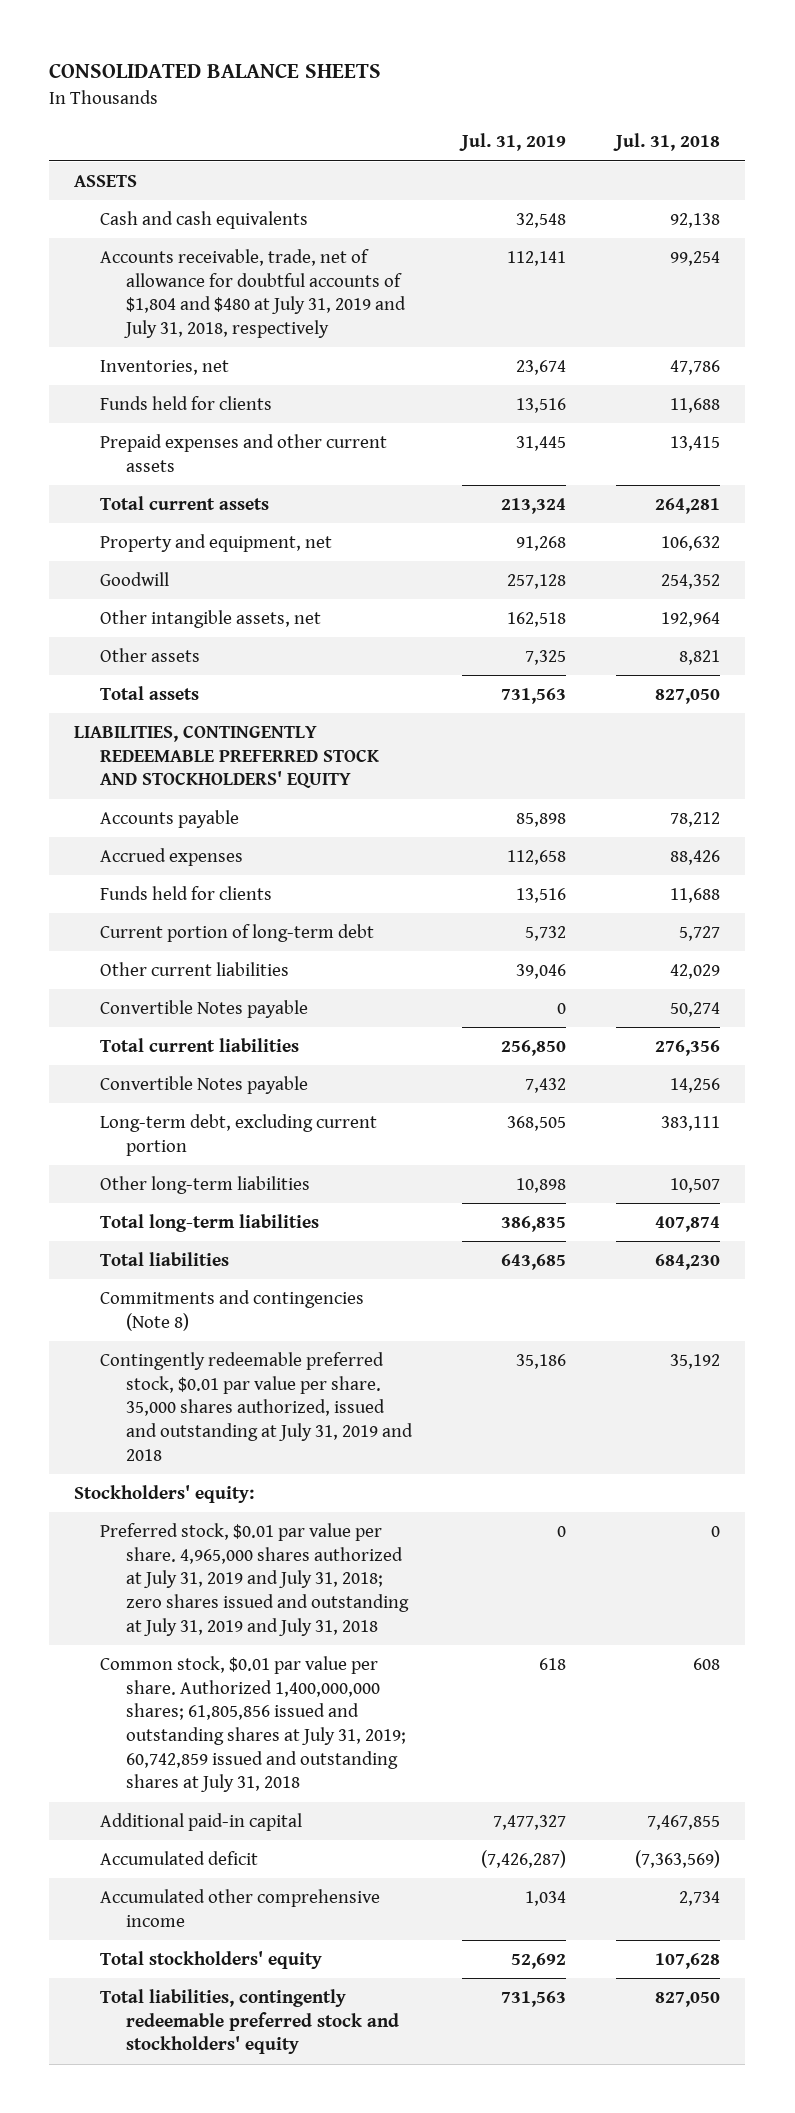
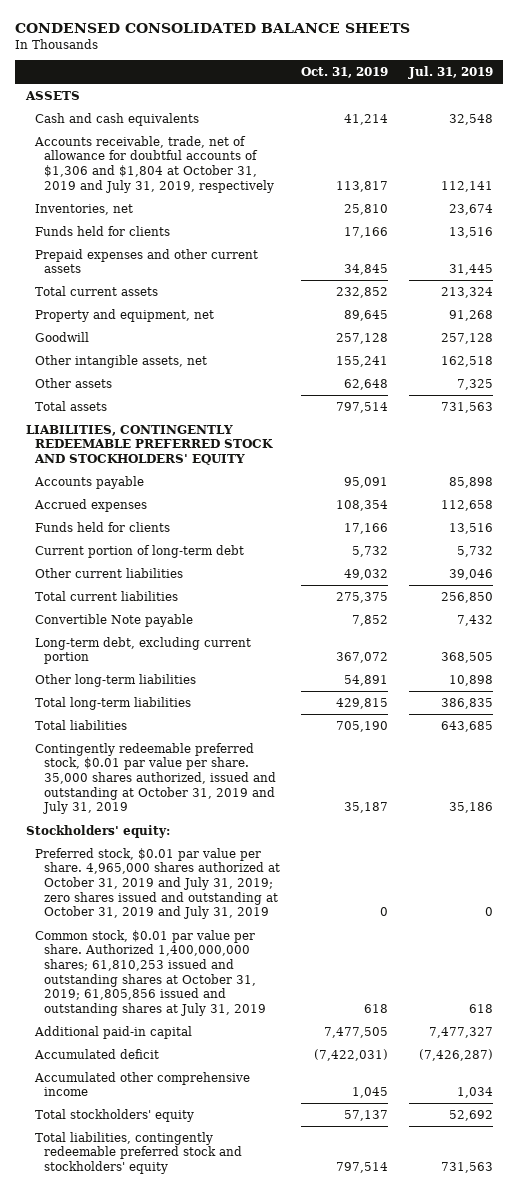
- CONSOLIDATED BALANCE SHEETS
+ CONDENSED CONSOLIDATED BALANCE SHEETS
- | Jul. 31, 2019 | Jul. 31, 2018
+ | Oct. 31, 2019 | Jul. 31, 2019
- Accounts receivable, trade, net of allowance for doubtful accounts of $1,804 and $480 at July 31, 2019 and July 31, 2018, respectively | 112,141 | 99,254
+ Accounts receivable, trade, net of allowance for doubtful accounts of $1,306 and $1,804 at October 31, 2019 and July 31, 2019, respectively | 113,817 | 112,141
- Convertible Notes payable | 0 | 50,274
- Convertible Notes payable | 7,432 | 14,256
+ Convertible Note payable | 7,852 | 7,432
- Commitments and contingencies (Note 8)
- Contingently redeemable preferred stock, $0.01 par value per share. 35,000 shares authorized, issued and outstanding at July 31, 2019 and 2018 | 35,186 | 35,192
+ Contingently redeemable preferred stock, $0.01 par value per share. 35,000 shares authorized, issued and outstanding at October 31, 2019 and July 31, 2019 | 35,187 | 35,186
- Preferred stock, $0.01 par value per share. 4,965,000 shares authorized at July 31, 2019 and July 31, 2018; zero shares issued and outstanding at July 31, 2019 and July 31, 2018 | 0 | 0
- Common stock, $0.01 par value per share. Authorized 1,400,000,000 shares; 61,805,856 issued and outstanding shares at July 31, 2019; 60,742,859 issued and outstanding shares at July 31, 2018 | 618 | 608
+ Preferred stock, $0.01 par value per share. 4,965,000 shares authorized at October 31, 2019 and July 31, 2019; zero shares issued and outstanding at October 31, 2019 and July 31, 2019 | 0 | 0
+ Common stock, $0.01 par value per share. Authorized 1,400,000,000 shares; 61,810,253 issued and outstanding shares at October 31, 2019; 61,805,856 issued and outstanding shares at July 31, 2019 | 618 | 618

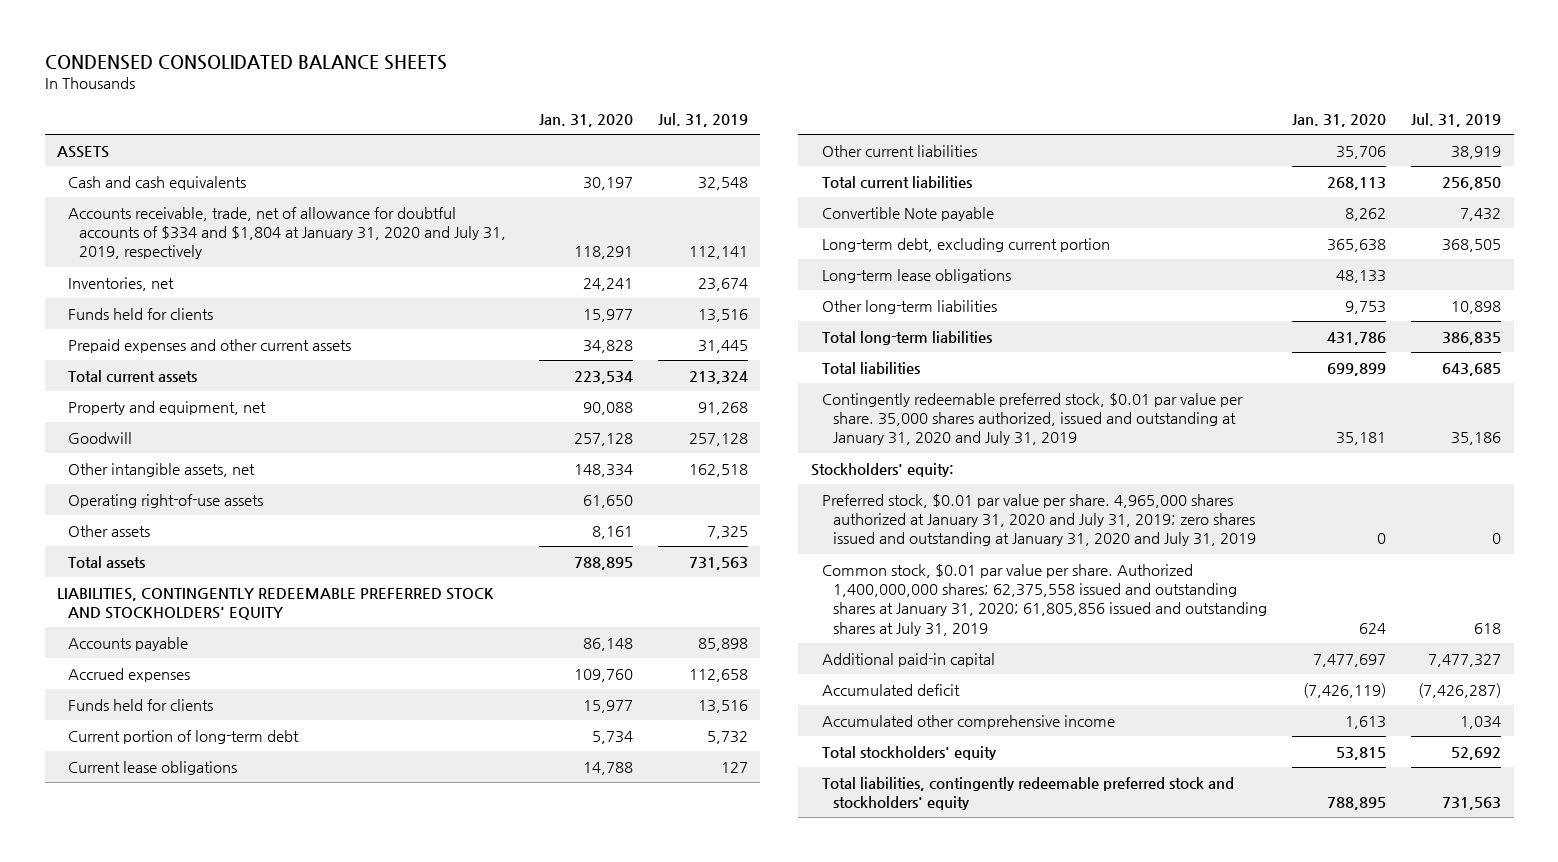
- | Oct. 31, 2019 | Jul. 31, 2019
+ | Jan. 31, 2020 | Jul. 31, 2019
- Accounts receivable, trade, net of allowance for doubtful accounts of $1,306 and $1,804 at October 31, 2019 and July 31, 2019, respectively | 113,817 | 112,141
+ Accounts receivable, trade, net of allowance for doubtful accounts of $334 and $1,804 at January 31, 2020 and July 31, 2019, respectively | 118,291 | 112,141
+ Operating right-of-use assets | 61,650 |
- Other current liabilities | 49,032 | 39,046
+ Current lease obligations | 14,788 | 127
+ Other current liabilities | 35,706 | 38,919
+ Long-term lease obligations | 48,133 |
- Contingently redeemable preferred stock, $0.01 par value per share. 35,000 shares authorized, issued and outstanding at October 31, 2019 and July 31, 2019 | 35,187 | 35,186
+ Contingently redeemable preferred stock, $0.01 par value per share. 35,000 shares authorized, issued and outstanding at January 31, 2020 and July 31, 2019 | 35,181 | 35,186
- Preferred stock, $0.01 par value per share. 4,965,000 shares authorized at October 31, 2019 and July 31, 2019; zero shares issued and outstanding at October 31, 2019 and July 31, 2019 | 0 | 0
- Common stock, $0.01 par value per share. Authorized 1,400,000,000 shares; 61,810,253 issued and outstanding shares at October 31, 2019; 61,805,856 issued and outstanding shares at July 31, 2019 | 618 | 618
+ Preferred stock, $0.01 par value per share. 4,965,000 shares authorized at January 31, 2020 and July 31, 2019; zero shares issued and outstanding at January 31, 2020 and July 31, 2019 | 0 | 0
+ Common stock, $0.01 par value per share. Authorized 1,400,000,000 shares; 62,375,558 issued and outstanding shares at January 31, 2020; 61,805,856 issued and outstanding shares at July 31, 2019 | 624 | 618

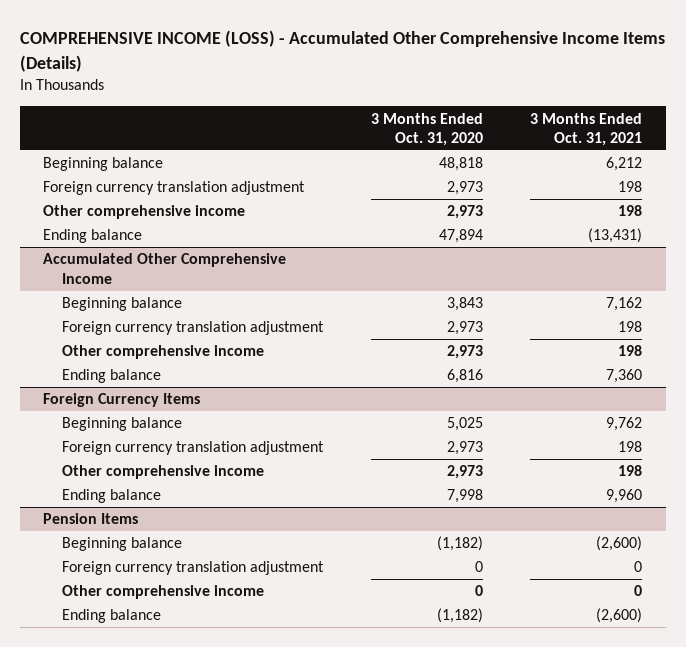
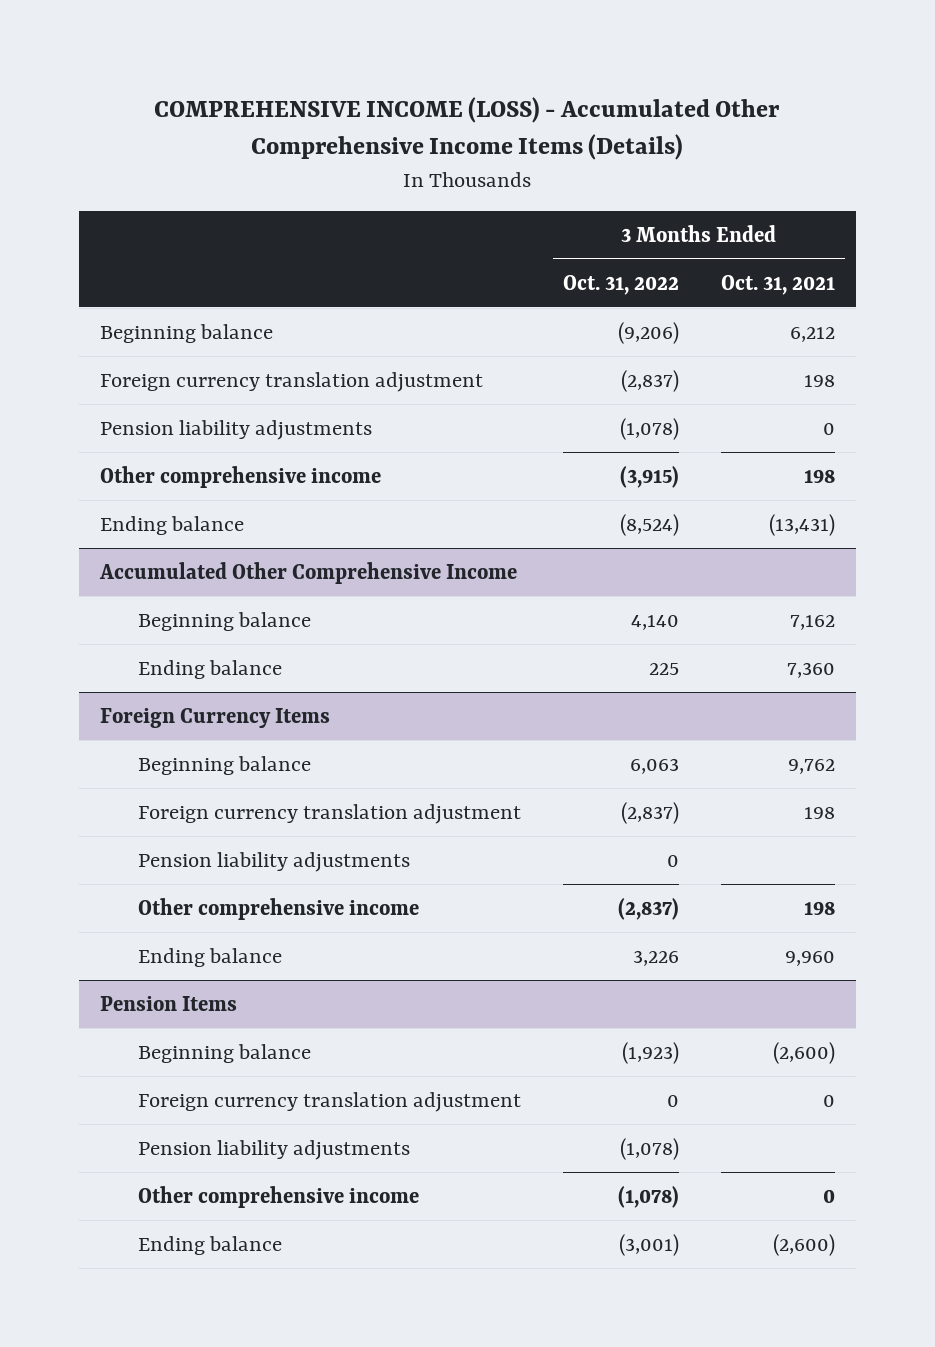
- | 3 Months Ended Oct. 31, 2020 | 3 Months Ended Oct. 31, 2021
+ | 3 Months Ended Oct. 31, 2022 | 3 Months Ended Oct. 31, 2021
+ Pension liability adjustments | (1,078) | 0
@ Accumulated Other Comprehensive Income
- Foreign currency translation adjustment | 2,973 | 198
- Other comprehensive income | 2,973 | 198
@ Foreign Currency Items
+ Pension liability adjustments | 0 |
@ Pension Items
+ Pension liability adjustments | (1,078) |

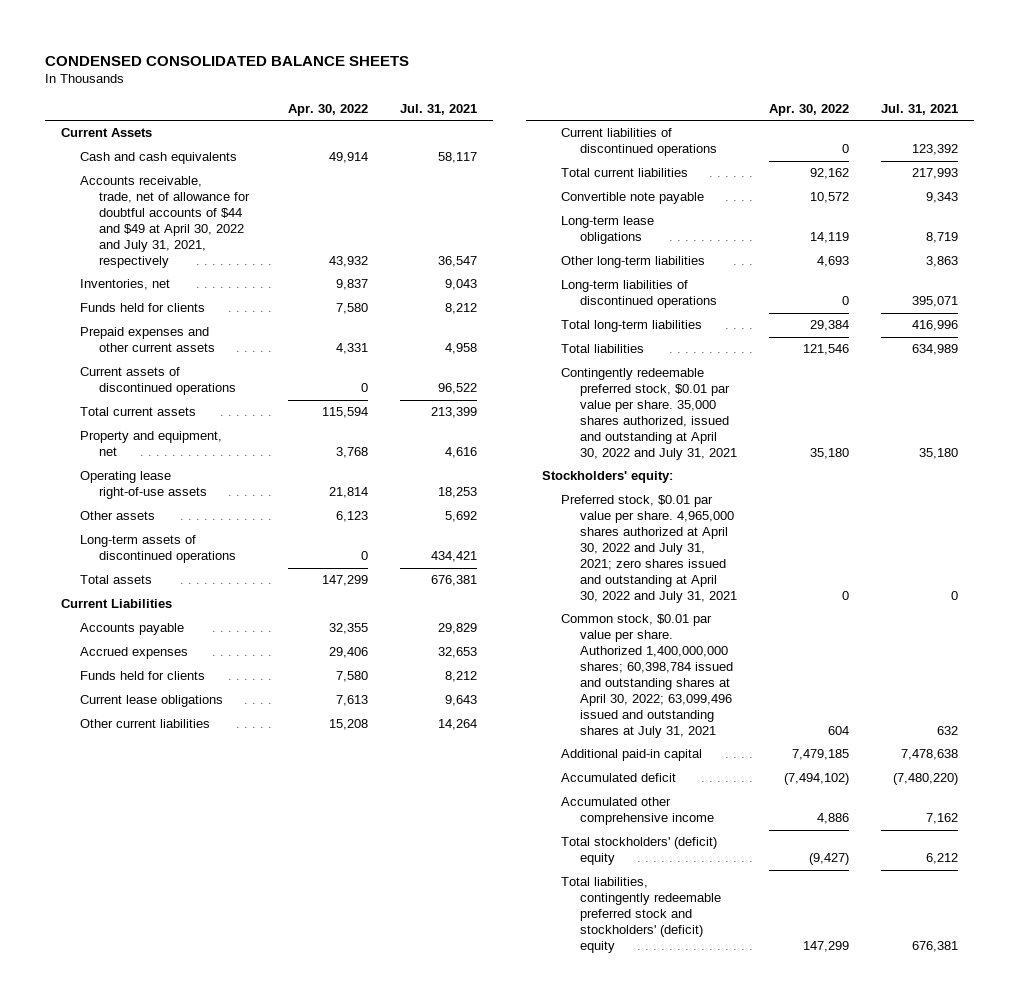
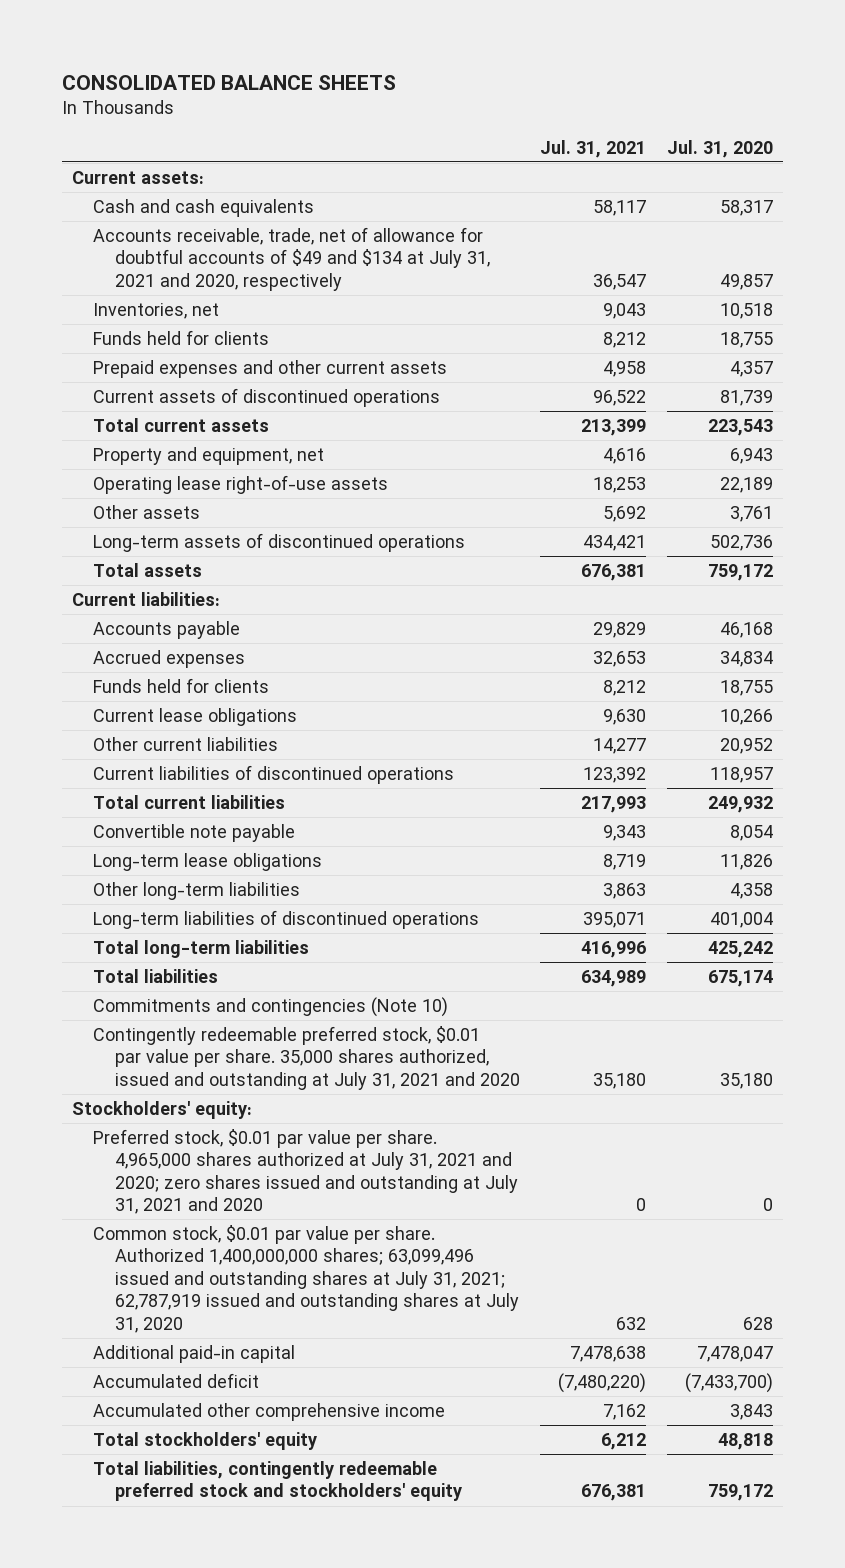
- CONDENSED CONSOLIDATED BALANCE SHEETS
+ CONSOLIDATED BALANCE SHEETS
- | Apr. 30, 2022 | Jul. 31, 2021
+ | Jul. 31, 2021 | Jul. 31, 2020
- Current Assets
+ Current assets:
- Accounts receivable, trade, net of allowance for doubtful accounts of $44 and $49 at April 30, 2022 and July 31, 2021, respectively | 43,932 | 36,547
+ Accounts receivable, trade, net of allowance for doubtful accounts of $49 and $134 at July 31, 2021 and 2020, respectively | 36,547 | 49,857
- Current Liabilities
+ Current liabilities:
- Current lease obligations | 7,613 | 9,643
- Other current liabilities | 15,208 | 14,264
+ Current lease obligations | 9,630 | 10,266
+ Other current liabilities | 14,277 | 20,952
- Contingently redeemable preferred stock, $0.01 par value per share. 35,000 shares authorized, issued and outstanding at April 30, 2022 and July 31, 2021 | 35,180 | 35,180
+ Commitments and contingencies (Note 10)
+ Contingently redeemable preferred stock, $0.01 par value per share. 35,000 shares authorized, issued and outstanding at July 31, 2021 and 2020 | 35,180 | 35,180
- Preferred stock, $0.01 par value per share. 4,965,000 shares authorized at April 30, 2022 and July 31, 2021; zero shares issued and outstanding at April 30, 2022 and July 31, 2021 | 0 | 0
- Common stock, $0.01 par value per share. Authorized 1,400,000,000 shares; 60,398,784 issued and outstanding shares at April 30, 2022; 63,099,496 issued and outstanding shares at July 31, 2021 | 604 | 632
+ Preferred stock, $0.01 par value per share. 4,965,000 shares authorized at July 31, 2021 and 2020; zero shares issued and outstanding at July 31, 2021 and 2020 | 0 | 0
+ Common stock, $0.01 par value per share. Authorized 1,400,000,000 shares; 63,099,496 issued and outstanding shares at July 31, 2021; 62,787,919 issued and outstanding shares at July 31, 2020 | 632 | 628
- Total stockholders' (deficit) equity | (9,427) | 6,212
- Total liabilities, contingently redeemable preferred stock and stockholders' (deficit) equity | 147,299 | 676,381
+ Total stockholders' equity | 6,212 | 48,818
+ Total liabilities, contingently redeemable preferred stock and stockholders' equity | 676,381 | 759,172

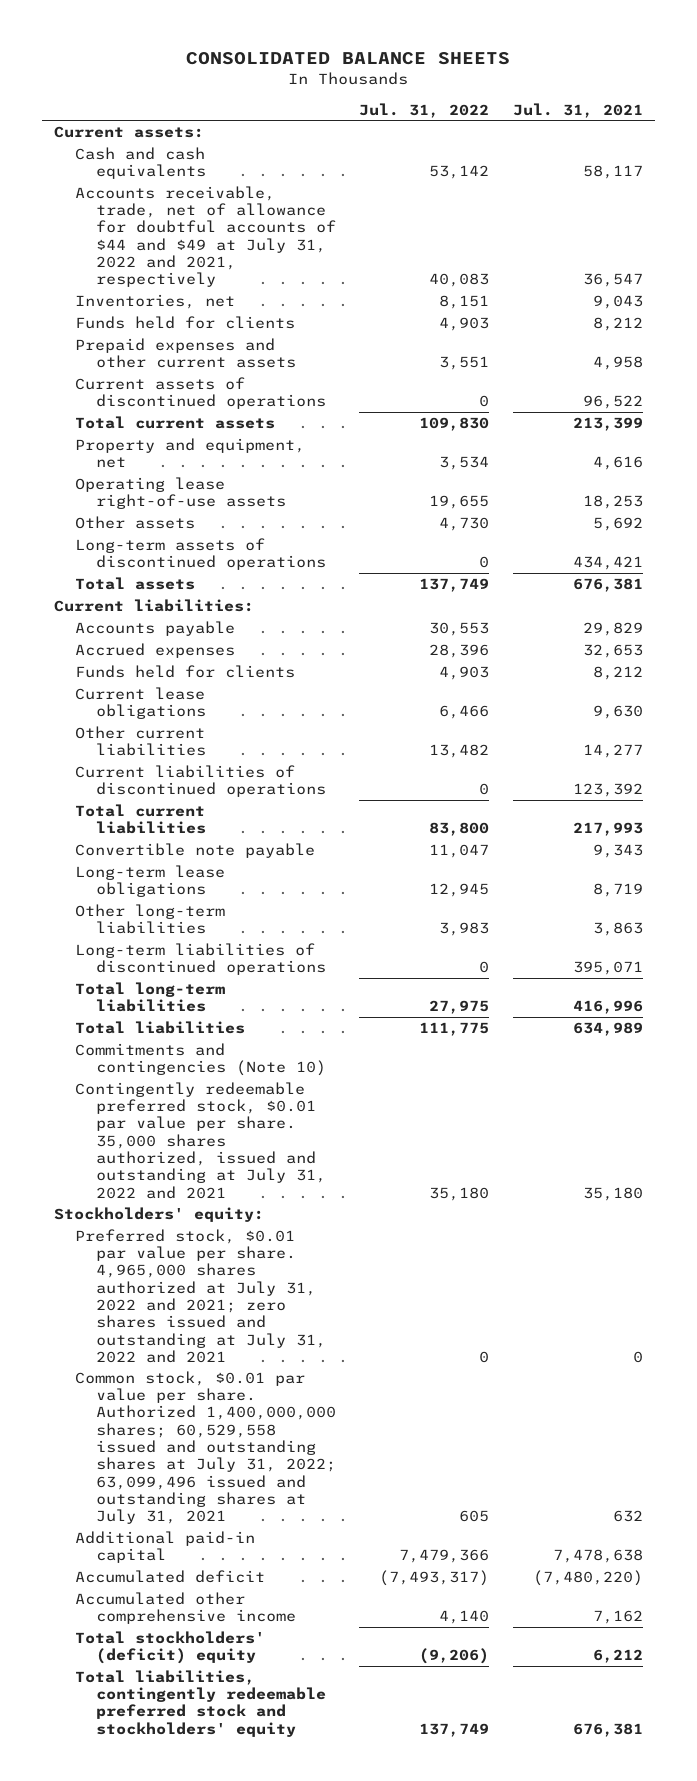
- | Jul. 31, 2021 | Jul. 31, 2020
+ | Jul. 31, 2022 | Jul. 31, 2021
- Accounts receivable, trade, net of allowance for doubtful accounts of $49 and $134 at July 31, 2021 and 2020, respectively | 36,547 | 49,857
+ Accounts receivable, trade, net of allowance for doubtful accounts of $44 and $49 at July 31, 2022 and 2021, respectively | 40,083 | 36,547
- Contingently redeemable preferred stock, $0.01 par value per share. 35,000 shares authorized, issued and outstanding at July 31, 2021 and 2020 | 35,180 | 35,180
+ Contingently redeemable preferred stock, $0.01 par value per share. 35,000 shares authorized, issued and outstanding at July 31, 2022 and 2021 | 35,180 | 35,180
- Preferred stock, $0.01 par value per share. 4,965,000 shares authorized at July 31, 2021 and 2020; zero shares issued and outstanding at July 31, 2021 and 2020 | 0 | 0
- Common stock, $0.01 par value per share. Authorized 1,400,000,000 shares; 63,099,496 issued and outstanding shares at July 31, 2021; 62,787,919 issued and outstanding shares at July 31, 2020 | 632 | 628
+ Preferred stock, $0.01 par value per share. 4,965,000 shares authorized at July 31, 2022 and 2021; zero shares issued and outstanding at July 31, 2022 and 2021 | 0 | 0
+ Common stock, $0.01 par value per share. Authorized 1,400,000,000 shares; 60,529,558 issued and outstanding shares at July 31, 2022; 63,099,496 issued and outstanding shares at July 31, 2021 | 605 | 632
- Total stockholders' equity | 6,212 | 48,818
+ Total stockholders' (deficit) equity | (9,206) | 6,212

